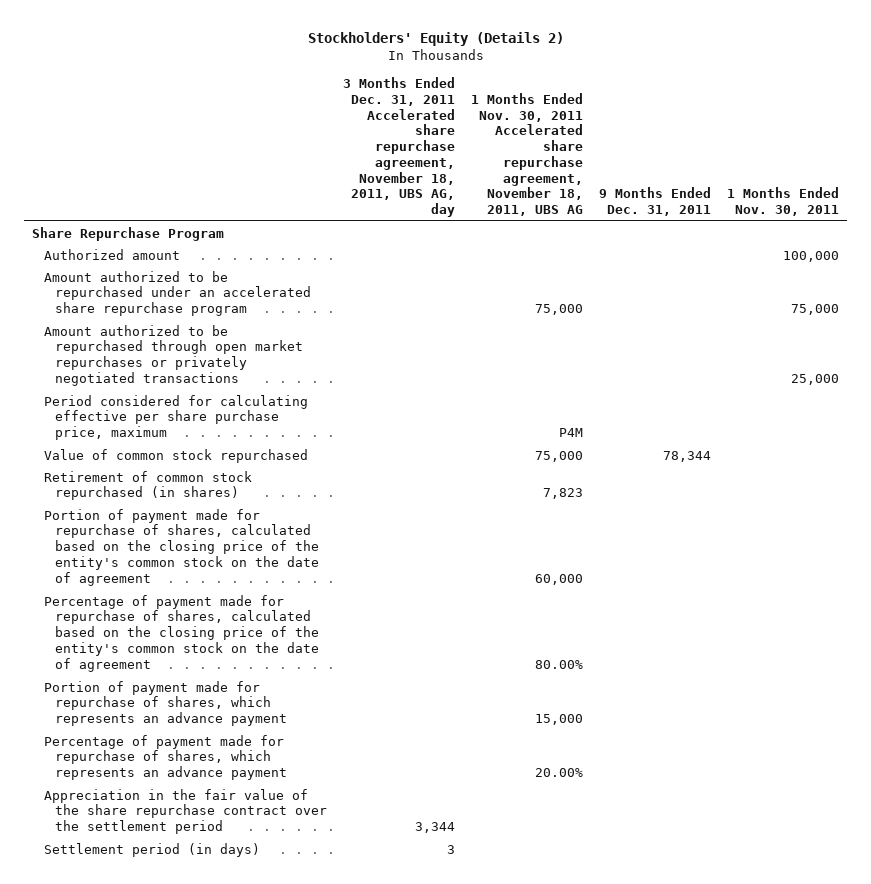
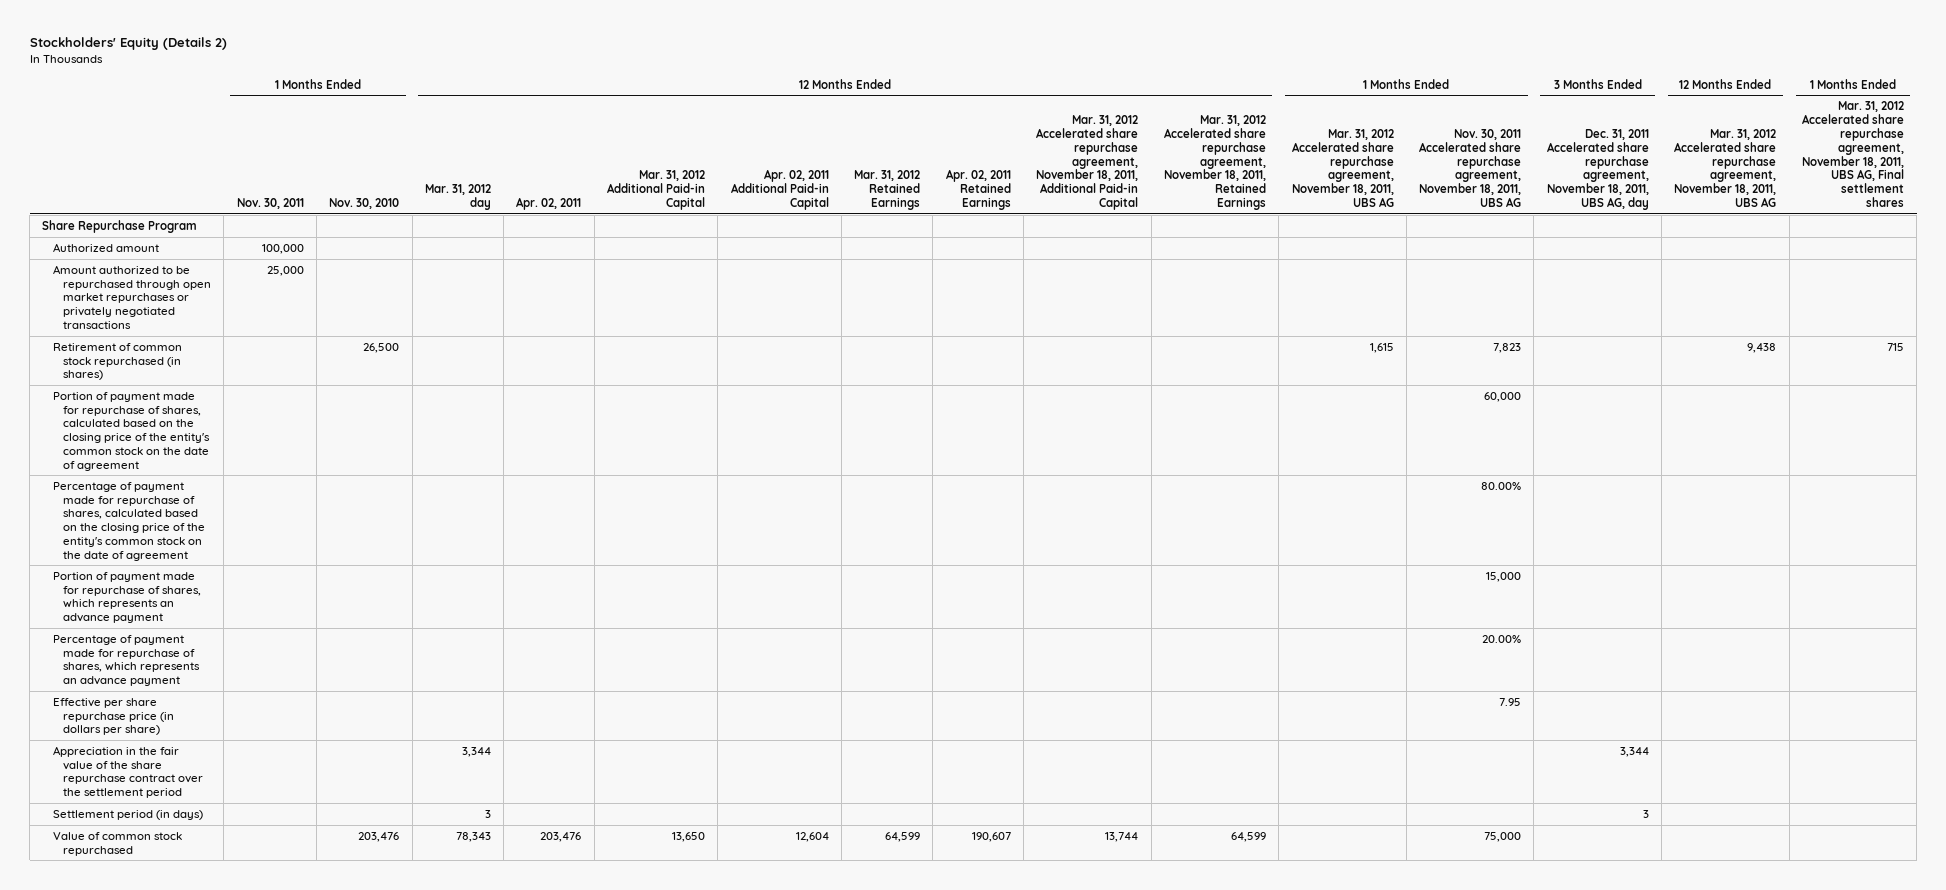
- | 3 Months Ended Dec. 31, 2011 Accelerated share repurchase agreement, November 18, 2011, UBS AG, day | 1 Months Ended Nov. 30, 2011 Accelerated share repurchase agreement, November 18, 2011, UBS AG | 9 Months Ended Dec. 31, 2011 | 1 Months Ended Nov. 30, 2011
+ | 1 Months Ended Nov. 30, 2011 | 1 Months Ended Nov. 30, 2010 | 12 Months Ended Mar. 31, 2012 day | 12 Months Ended Apr. 02, 2011 | 12 Months Ended Mar. 31, 2012 Additional Paid-in Capital | 12 Months Ended Apr. 02, 2011 Additional Paid-in Capital | 12 Months Ended Mar. 31, 2012 Retained Earnings | 12 Months Ended Apr. 02, 2011 Retained Earnings | 12 Months Ended Mar. 31, 2012 Accelerated share repurchase agreement, November 18, 2011, Additional Paid-in Capital | 12 Months Ended Mar. 31, 2012 Accelerated share repurchase agreement, November 18, 2011, Retained Earnings | 1 Months Ended Mar. 31, 2012 Accelerated share repurchase agreement, November 18, 2011, UBS AG | 1 Months Ended Nov. 30, 2011 Accelerated share repurchase agreement, November 18, 2011, UBS AG | 3 Months Ended Dec. 31, 2011 Accelerated share repurchase agreement, November 18, 2011, UBS AG, day | 12 Months Ended Mar. 31, 2012 Accelerated share repurchase agreement, November 18, 2011, UBS AG | 1 Months Ended Mar. 31, 2012 Accelerated share repurchase agreement, November 18, 2011, UBS AG, Final settlement shares
- Amount authorized to be repurchased under an accelerated share repurchase program | | 75,000 | | 75,000
- Period considered for calculating effective per share purchase price, maximum | | P4M | |
+ Effective per share repurchase price (in dollars per share) | | | | | | | | | | | | 7.95 | | |
moved down: Value of common stock repurchased | | 203,476 | 78,343 | 203,476 | 13,650 | 12,604 | 64,599 | 190,607 | 13,744 | 64,599 | | 75,000 | | |

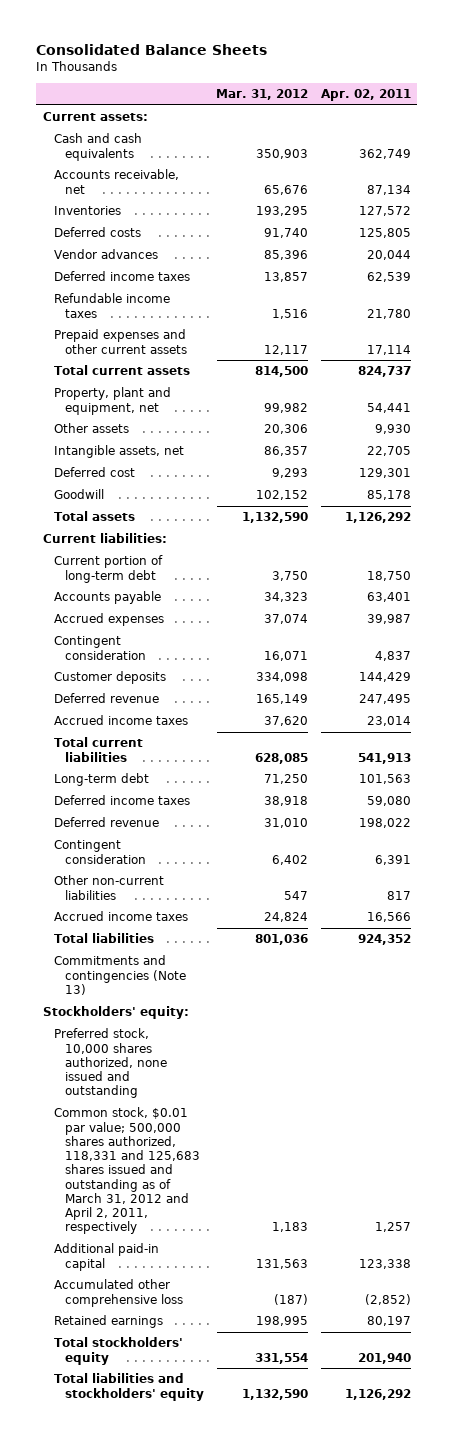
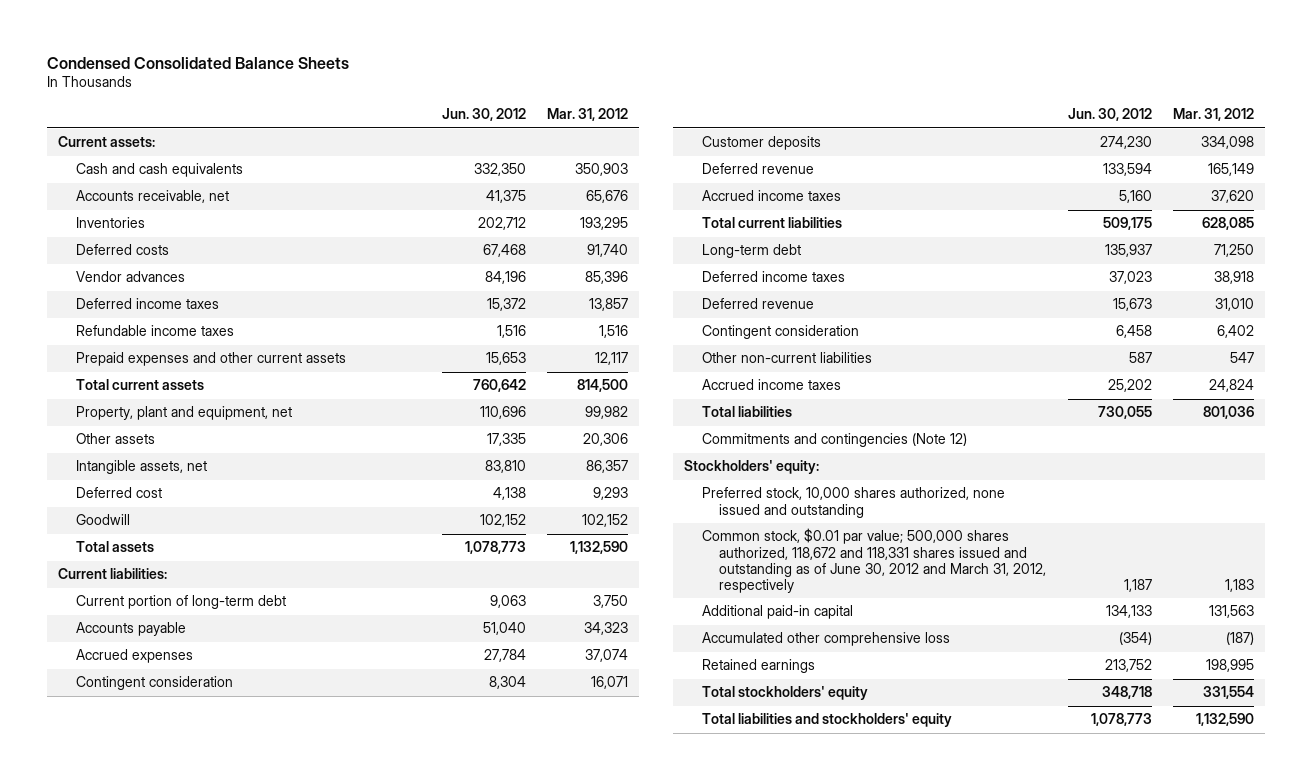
- Consolidated Balance Sheets
+ Condensed Consolidated Balance Sheets
- | Mar. 31, 2012 | Apr. 02, 2011
+ | Jun. 30, 2012 | Mar. 31, 2012
- Commitments and contingencies (Note 13)
+ Commitments and contingencies (Note 12)
- Common stock, $0.01 par value; 500,000 shares authorized, 118,331 and 125,683 shares issued and outstanding as of March 31, 2012 and April 2, 2011, respectively | 1,183 | 1,257
+ Common stock, $0.01 par value; 500,000 shares authorized, 118,672 and 118,331 shares issued and outstanding as of June 30, 2012 and March 31, 2012, respectively | 1,187 | 1,183

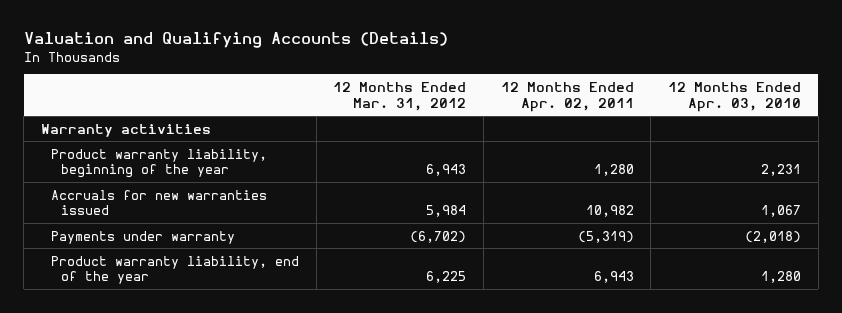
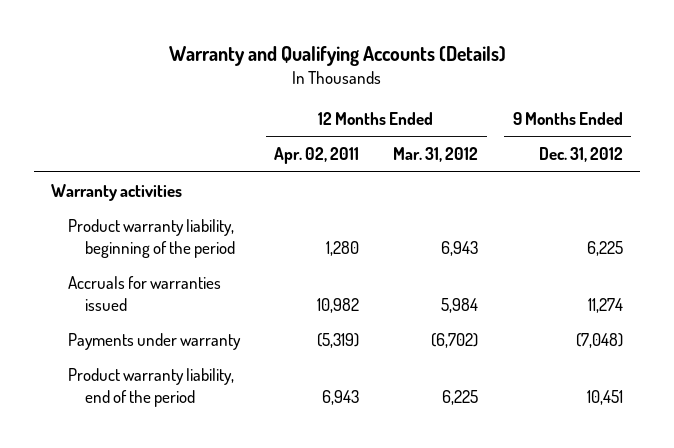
- Valuation and Qualifying Accounts (Details)
+ Warranty and Qualifying Accounts (Details)
- | 12 Months Ended Mar. 31, 2012 | 12 Months Ended Apr. 02, 2011 | 12 Months Ended Apr. 03, 2010
+ | 12 Months Ended Apr. 02, 2011 | 12 Months Ended Mar. 31, 2012 | 9 Months Ended Dec. 31, 2012
- Product warranty liability, beginning of the year | 6,943 | 1,280 | 2,231
- Accruals for new warranties issued | 5,984 | 10,982 | 1,067
+ Product warranty liability, beginning of the period | 1,280 | 6,943 | 6,225
+ Accruals for warranties issued | 10,982 | 5,984 | 11,274
- Product warranty liability, end of the year | 6,225 | 6,943 | 1,280
+ Product warranty liability, end of the period | 6,943 | 6,225 | 10,451

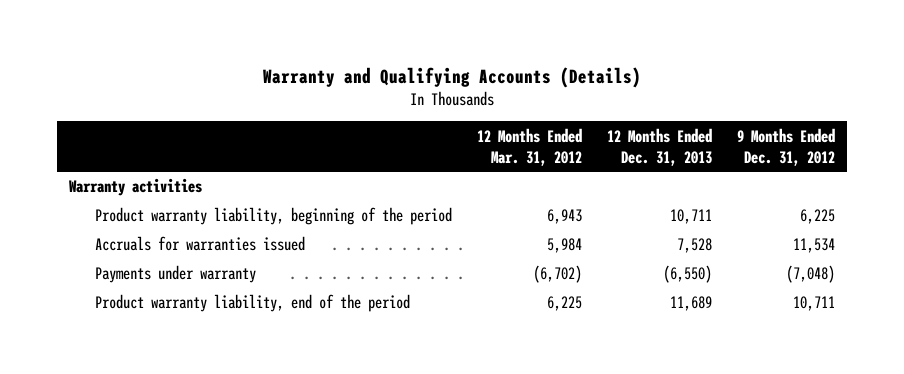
- | 12 Months Ended Apr. 02, 2011 | 12 Months Ended Mar. 31, 2012 | 9 Months Ended Dec. 31, 2012
+ | 12 Months Ended Mar. 31, 2012 | 12 Months Ended Dec. 31, 2013 | 9 Months Ended Dec. 31, 2012
- Accruals for warranties issued | 10,982 | 5,984 | 11,274
+ Accruals for warranties issued | 5,984 | 7,528 | 11,534
- Product warranty liability, end of the period | 6,943 | 6,225 | 10,451
+ Product warranty liability, end of the period | 6,225 | 11,689 | 10,711

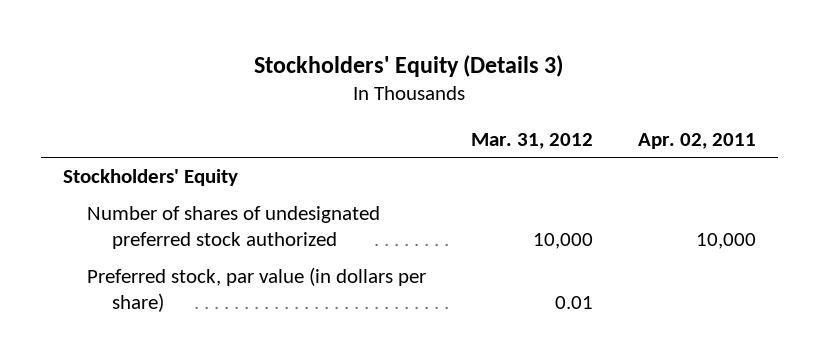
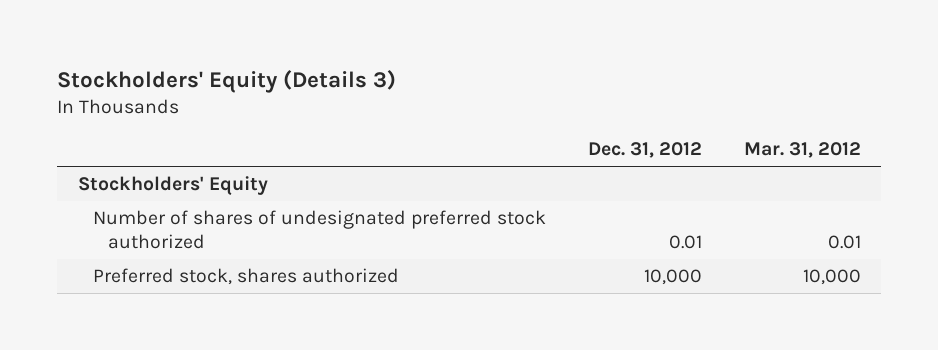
- | Mar. 31, 2012 | Apr. 02, 2011
+ | Dec. 31, 2012 | Mar. 31, 2012
- Number of shares of undesignated preferred stock authorized | 10,000 | 10,000
- Preferred stock, par value (in dollars per share) | 0.01 |
+ Number of shares of undesignated preferred stock authorized | 0.01 | 0.01
+ Preferred stock, shares authorized | 10,000 | 10,000

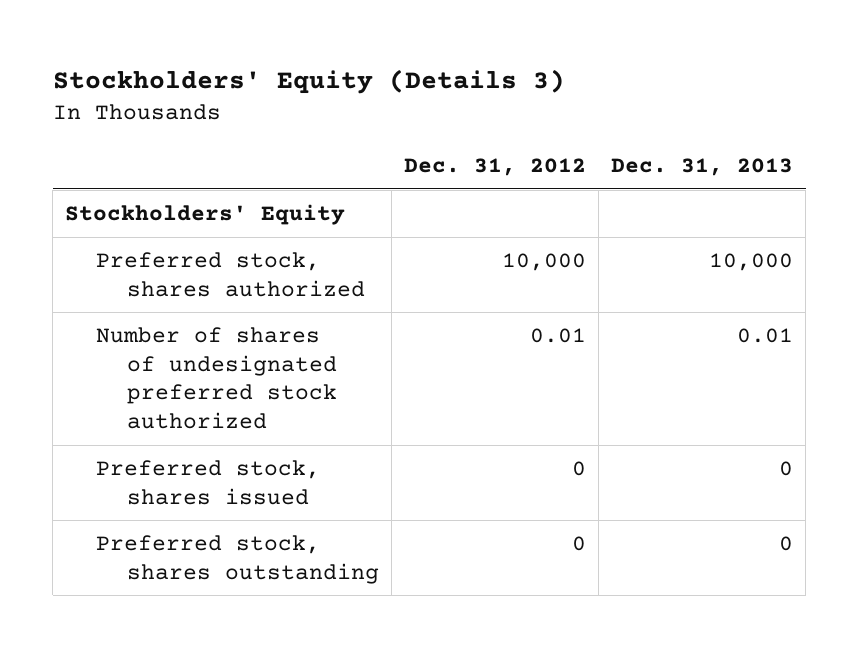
- | Dec. 31, 2012 | Mar. 31, 2012
+ | Dec. 31, 2012 | Dec. 31, 2013
moved down: Number of shares of undesignated preferred stock authorized | 0.01 | 0.01
+ Preferred stock, shares issued | 0 | 0
+ Preferred stock, shares outstanding | 0 | 0

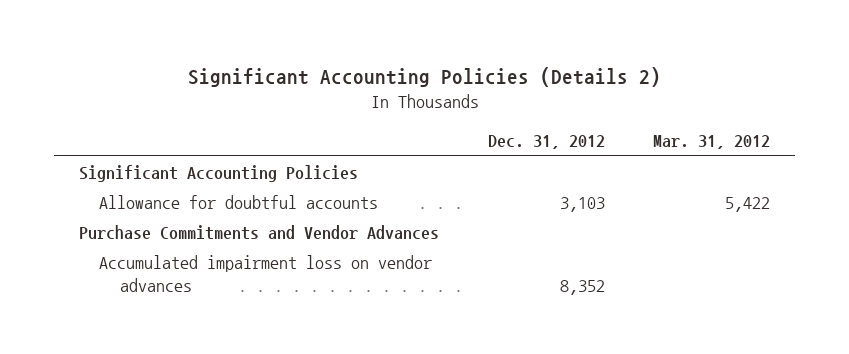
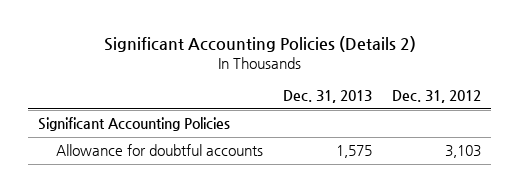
- | Dec. 31, 2012 | Mar. 31, 2012
+ | Dec. 31, 2013 | Dec. 31, 2012
- Purchase Commitments and Vendor Advances
- Accumulated impairment loss on vendor advances | 8,352 |

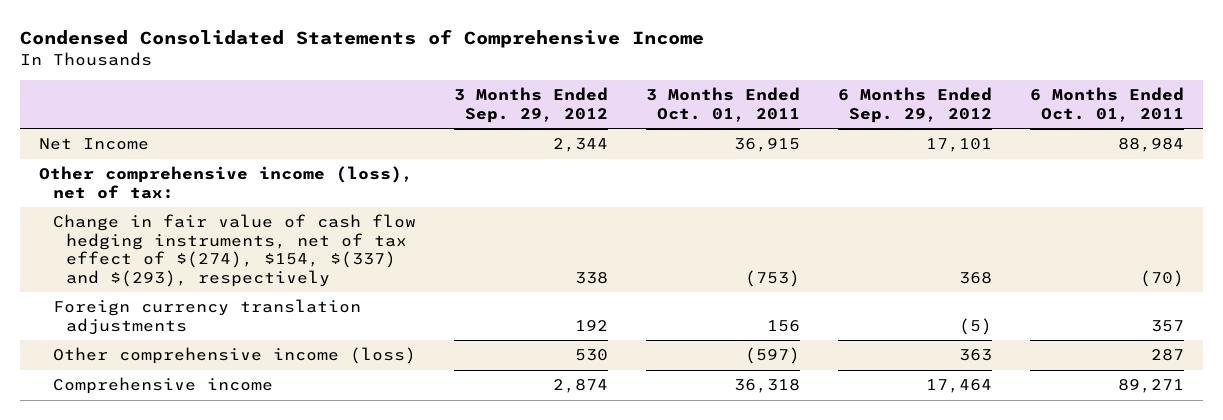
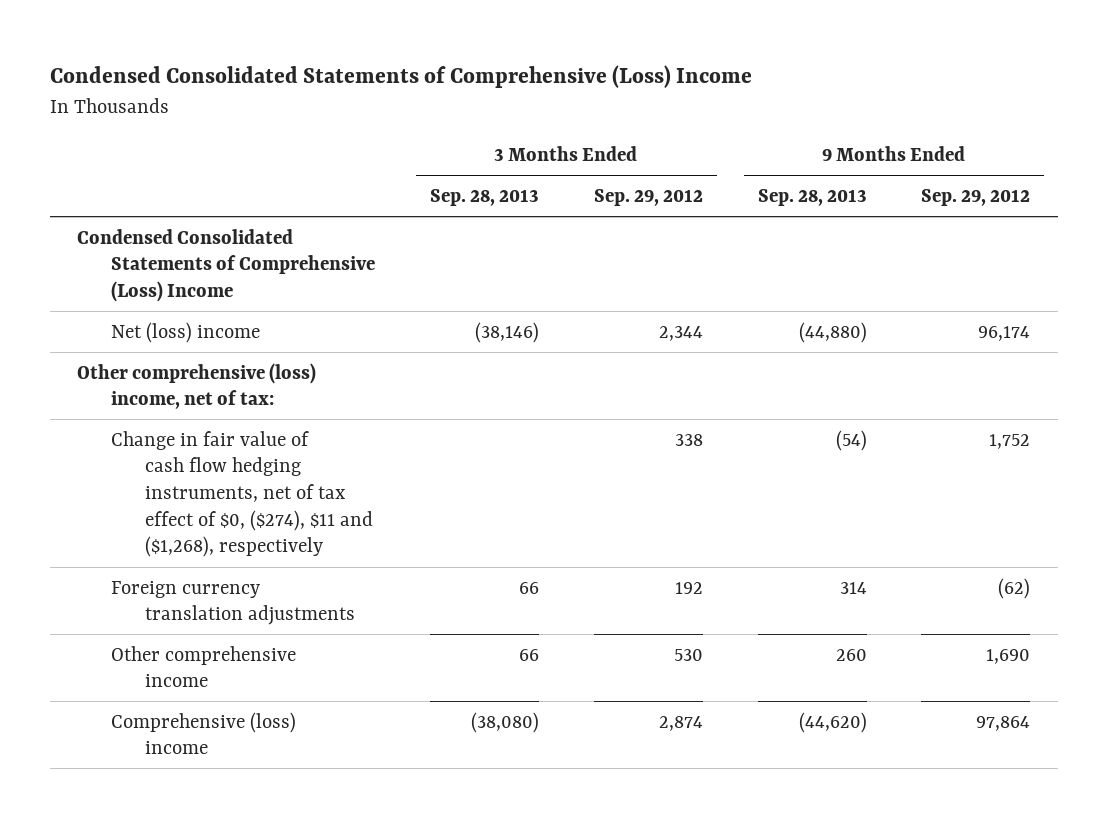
- Condensed Consolidated Statements of Comprehensive Income
+ Condensed Consolidated Statements of Comprehensive (Loss) Income
- | 3 Months Ended Sep. 29, 2012 | 3 Months Ended Oct. 01, 2011 | 6 Months Ended Sep. 29, 2012 | 6 Months Ended Oct. 01, 2011
+ | 3 Months Ended Sep. 28, 2013 | 3 Months Ended Sep. 29, 2012 | 9 Months Ended Sep. 28, 2013 | 9 Months Ended Sep. 29, 2012
- Net Income | 2,344 | 36,915 | 17,101 | 88,984
- Other comprehensive income (loss), net of tax:
- Change in fair value of cash flow hedging instruments, net of tax effect of $(274), $154, $(337) and $(293), respectively | 338 | (753) | 368 | (70)
+ Condensed Consolidated Statements of Comprehensive (Loss) Income
+ Net (loss) income | (38,146) | 2,344 | (44,880) | 96,174
+ Other comprehensive (loss) income, net of tax:
+ Change in fair value of cash flow hedging instruments, net of tax effect of $0, ($274), $11 and ($1,268), respectively | | 338 | (54) | 1,752
- Other comprehensive income (loss) | 530 | (597) | 363 | 287
- Comprehensive income | 2,874 | 36,318 | 17,464 | 89,271
+ Other comprehensive income | 66 | 530 | 260 | 1,690
+ Comprehensive (loss) income | (38,080) | 2,874 | (44,620) | 97,864

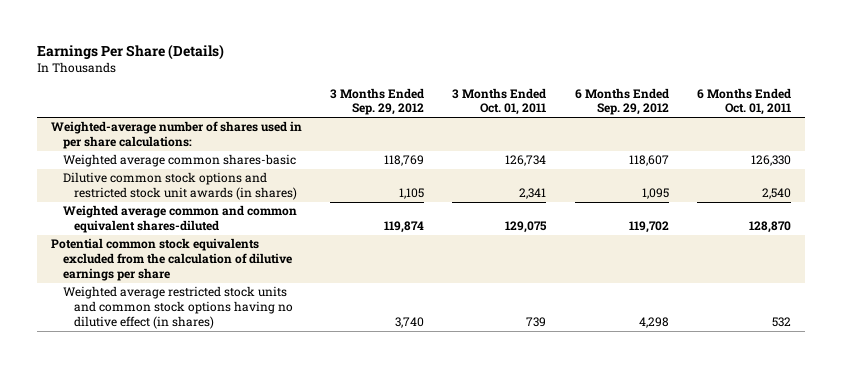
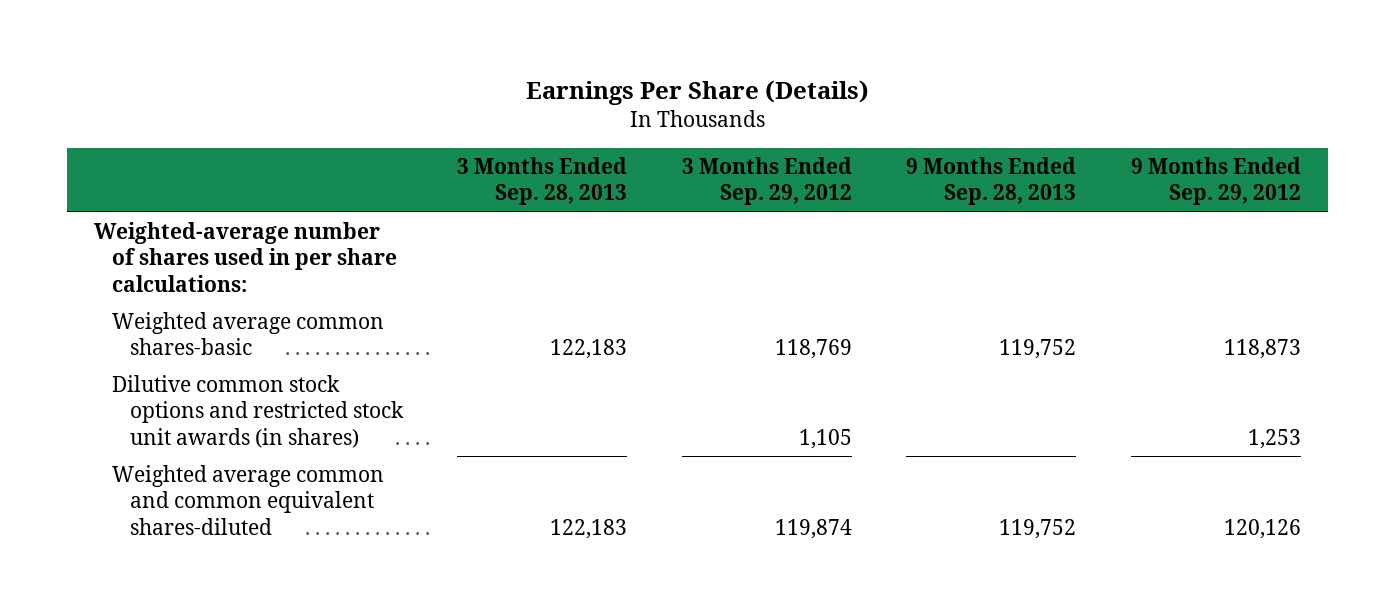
- | 3 Months Ended Sep. 29, 2012 | 3 Months Ended Oct. 01, 2011 | 6 Months Ended Sep. 29, 2012 | 6 Months Ended Oct. 01, 2011
+ | 3 Months Ended Sep. 28, 2013 | 3 Months Ended Sep. 29, 2012 | 9 Months Ended Sep. 28, 2013 | 9 Months Ended Sep. 29, 2012
- Potential common stock equivalents excluded from the calculation of dilutive earnings per share
- Weighted average restricted stock units and common stock options having no dilutive effect (in shares) | 3,740 | 739 | 4,298 | 532

